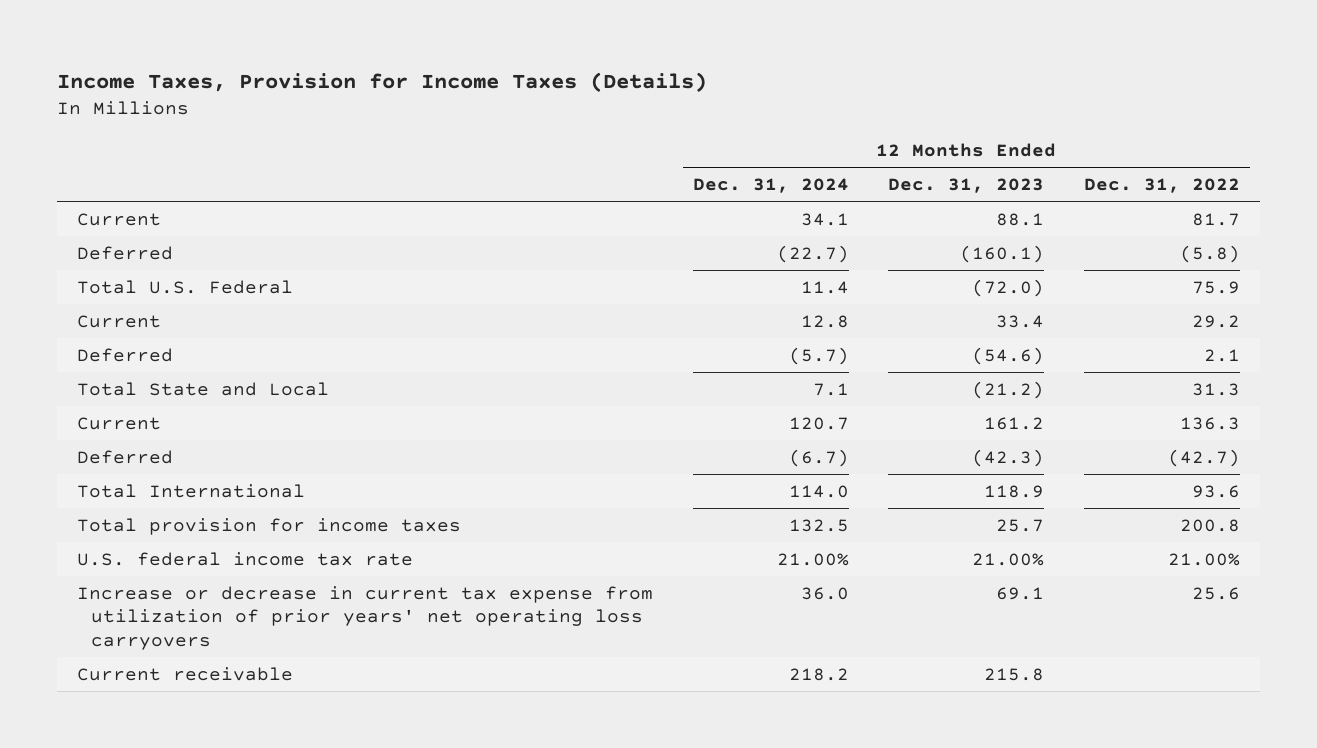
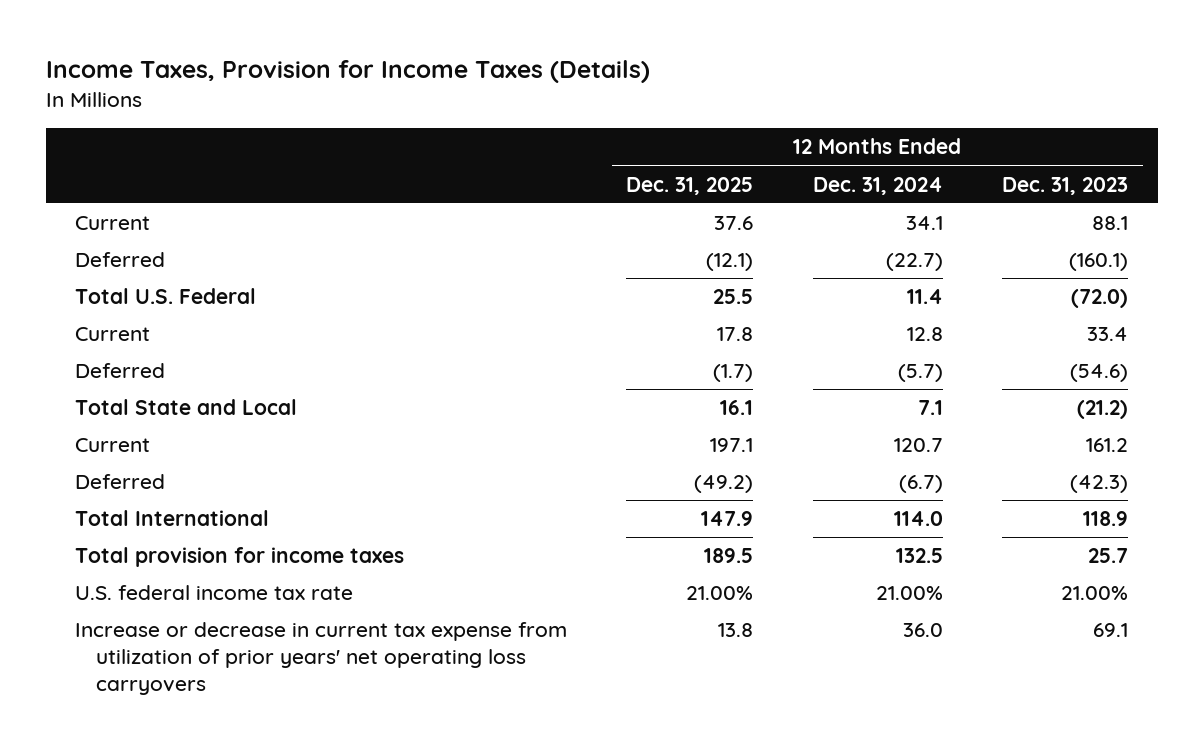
- | 12 Months Ended Dec. 31, 2024 | 12 Months Ended Dec. 31, 2023 | 12 Months Ended Dec. 31, 2022
+ | 12 Months Ended Dec. 31, 2025 | 12 Months Ended Dec. 31, 2024 | 12 Months Ended Dec. 31, 2023
- Current receivable | 218.2 | 215.8 |

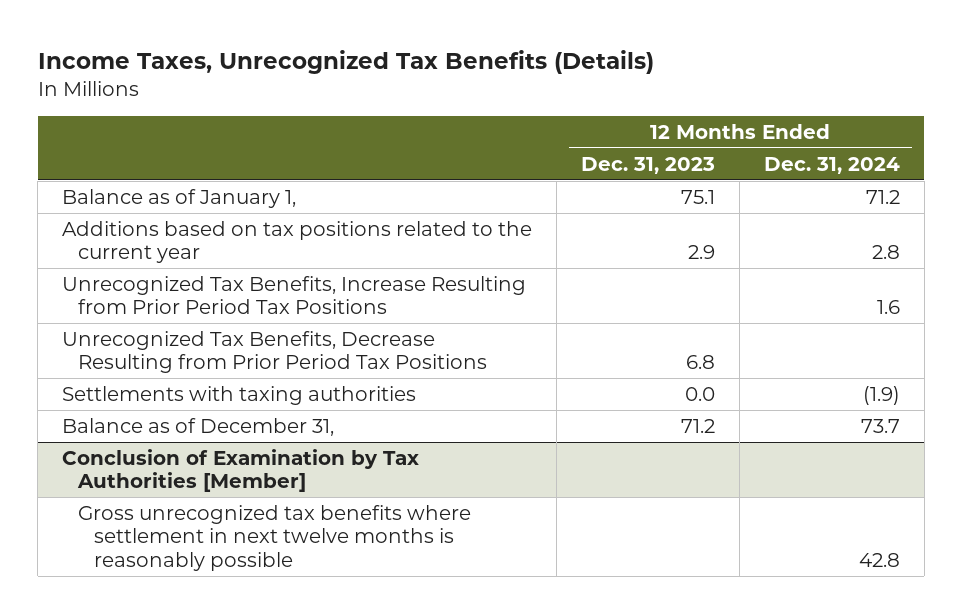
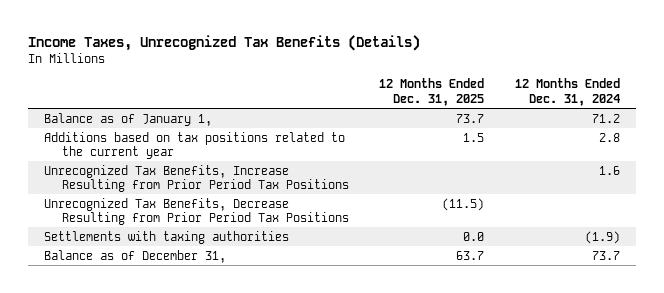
- | 12 Months Ended Dec. 31, 2023 | 12 Months Ended Dec. 31, 2024
+ | 12 Months Ended Dec. 31, 2025 | 12 Months Ended Dec. 31, 2024
- Conclusion of Examination by Tax Authorities [Member]
- Gross unrecognized tax benefits where settlement in next twelve months is reasonably possible | | 42.8

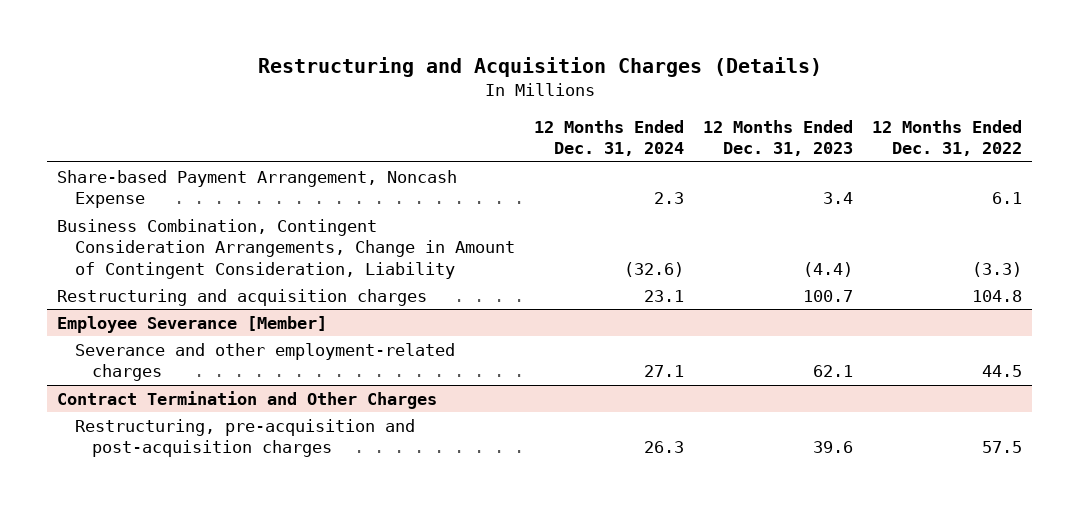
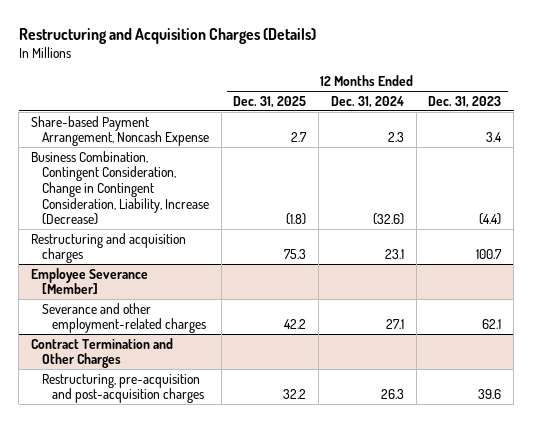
- | 12 Months Ended Dec. 31, 2024 | 12 Months Ended Dec. 31, 2023 | 12 Months Ended Dec. 31, 2022
+ | 12 Months Ended Dec. 31, 2025 | 12 Months Ended Dec. 31, 2024 | 12 Months Ended Dec. 31, 2023
- Business Combination, Contingent Consideration Arrangements, Change in Amount of Contingent Consideration, Liability | (32.6) | (4.4) | (3.3)
+ Business Combination, Contingent Consideration, Change in Contingent Consideration, Liability, Increase (Decrease) | (1.8) | (32.6) | (4.4)

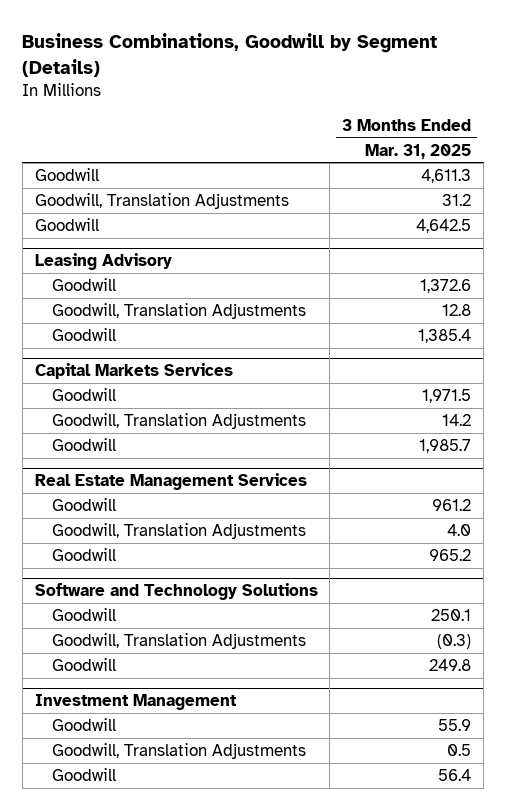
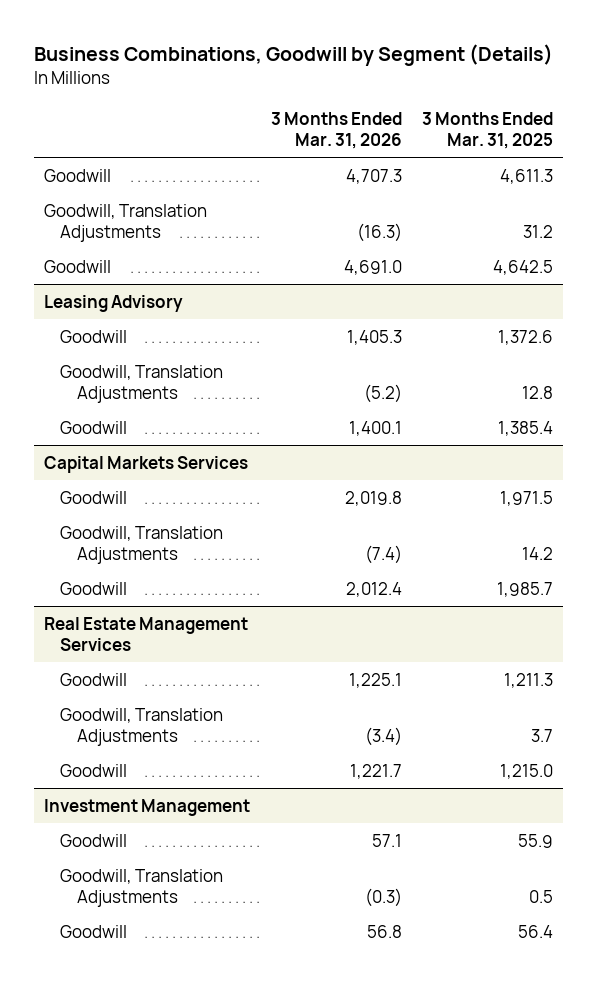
- | 3 Months Ended Mar. 31, 2025
+ | 3 Months Ended Mar. 31, 2026 | 3 Months Ended Mar. 31, 2025
@ Real Estate Management Services
- Goodwill | 961.2
- Goodwill, Translation Adjustments | 4.0
- Goodwill | 965.2
- Software and Technology Solutions
- Goodwill | 250.1
- Goodwill, Translation Adjustments | (0.3)
- Goodwill | 249.8
@ Real Estate Management Services
+ Goodwill | 1,225.1 | 1,211.3
+ Goodwill, Translation Adjustments | (3.4) | 3.7
+ Goodwill | 1,221.7 | 1,215.0

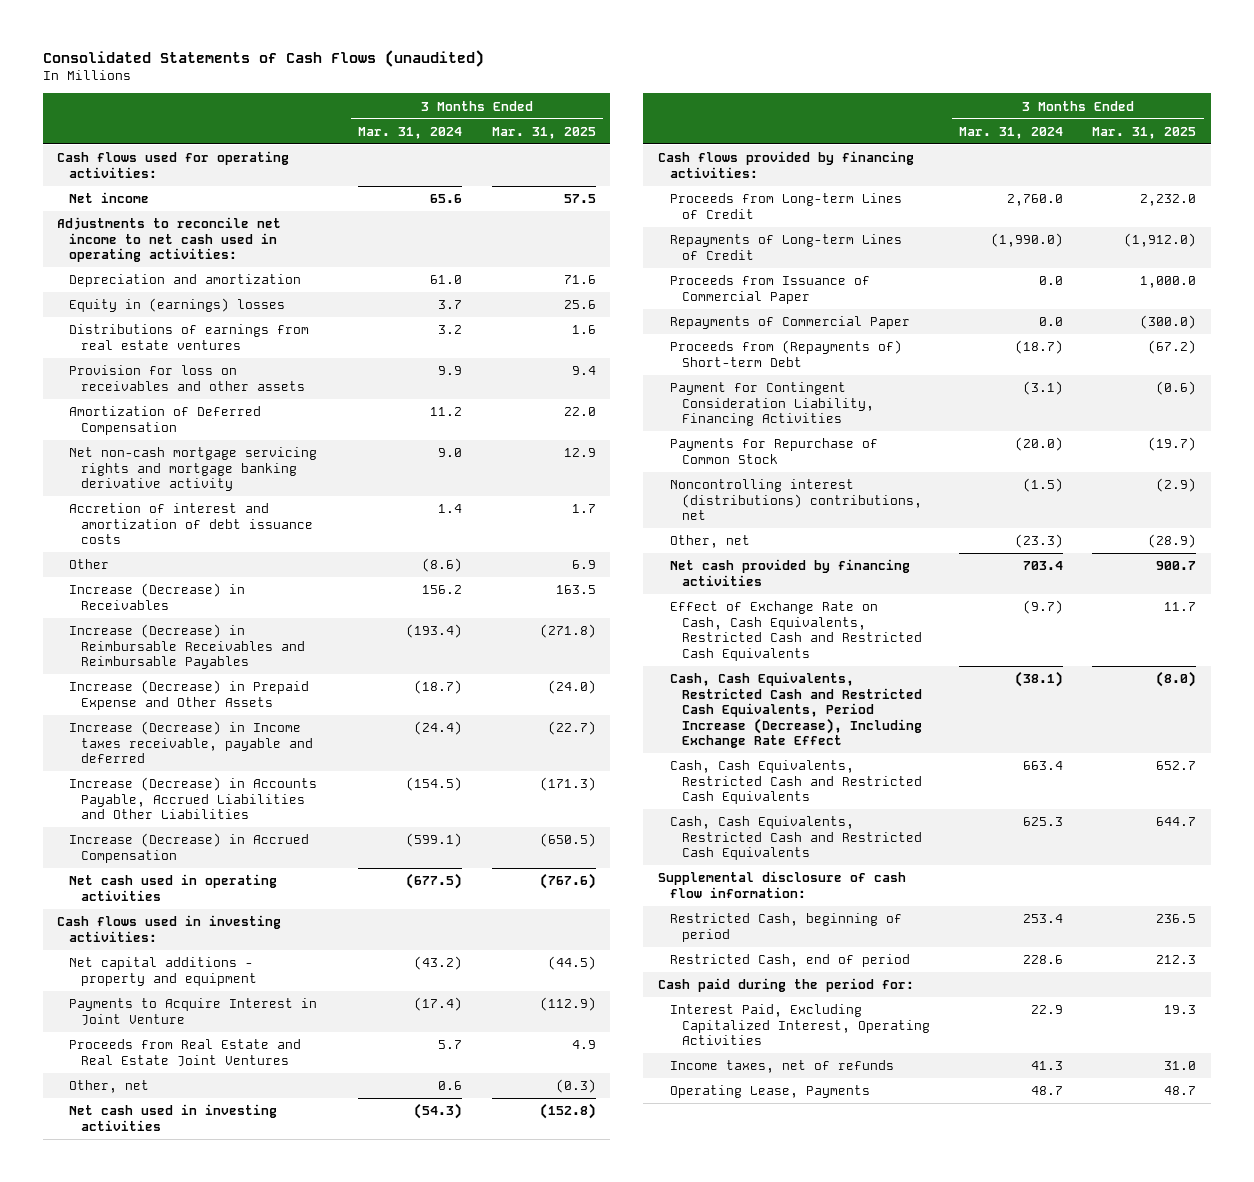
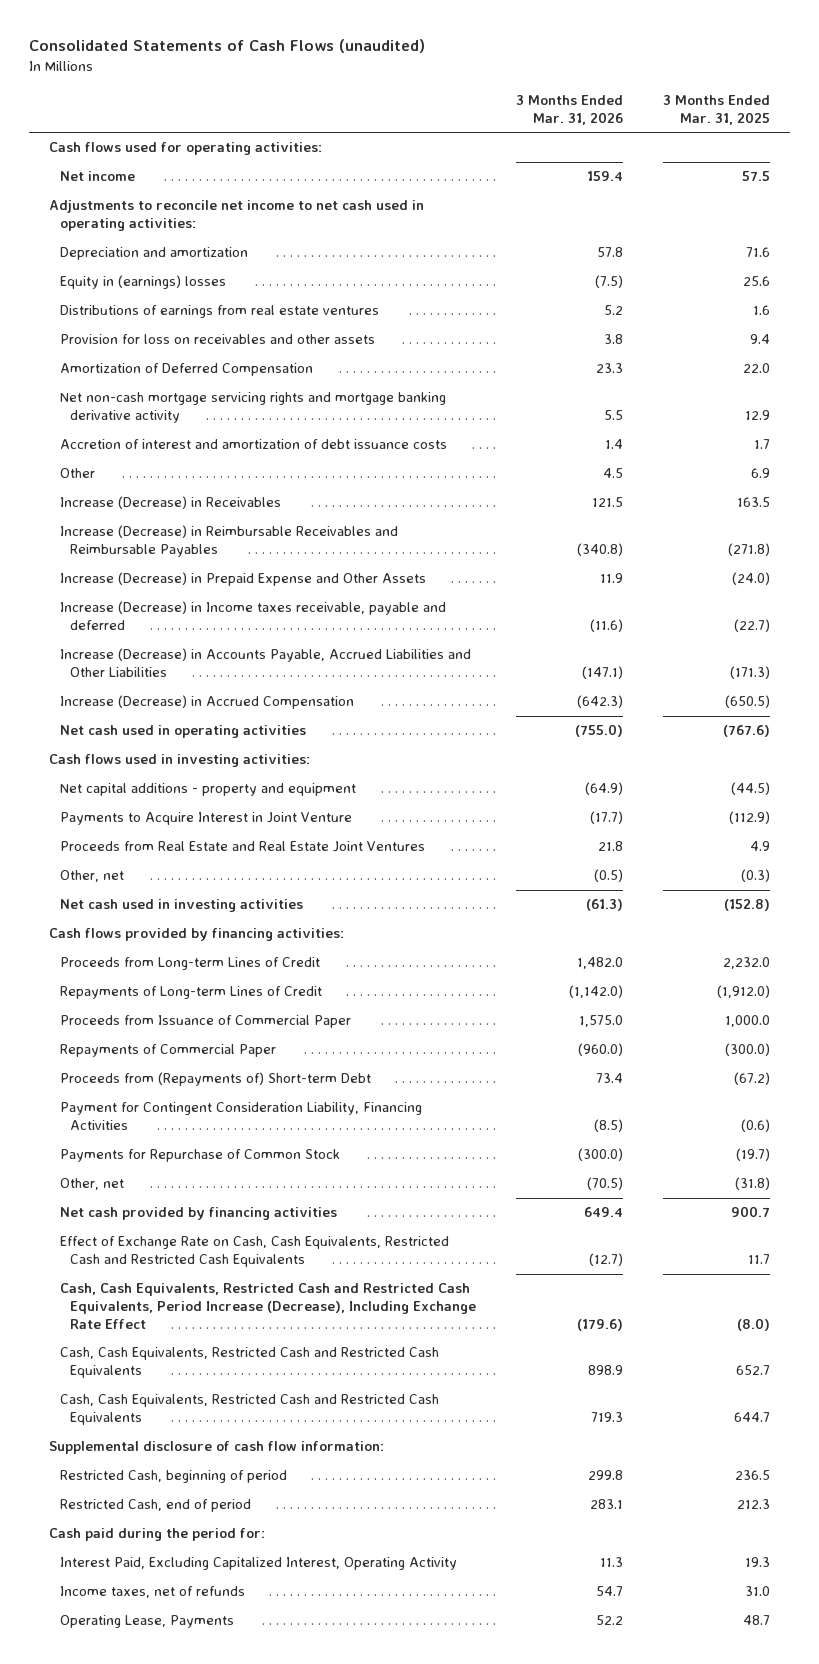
- | 3 Months Ended Mar. 31, 2024 | 3 Months Ended Mar. 31, 2025
+ | 3 Months Ended Mar. 31, 2026 | 3 Months Ended Mar. 31, 2025
- Noncontrolling interest (distributions) contributions, net | (1.5) | (2.9)
- Other, net | (23.3) | (28.9)
+ Other, net | (70.5) | (31.8)
- Interest Paid, Excluding Capitalized Interest, Operating Activities | 22.9 | 19.3
+ Interest Paid, Excluding Capitalized Interest, Operating Activity | 11.3 | 19.3

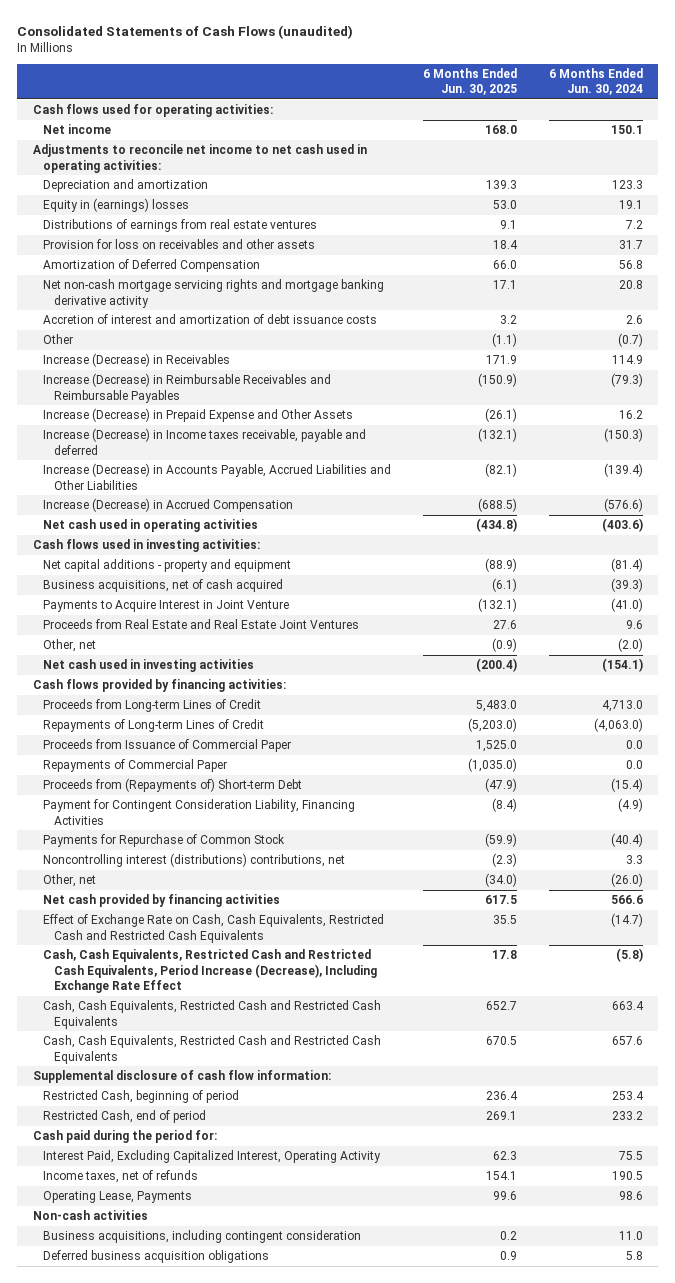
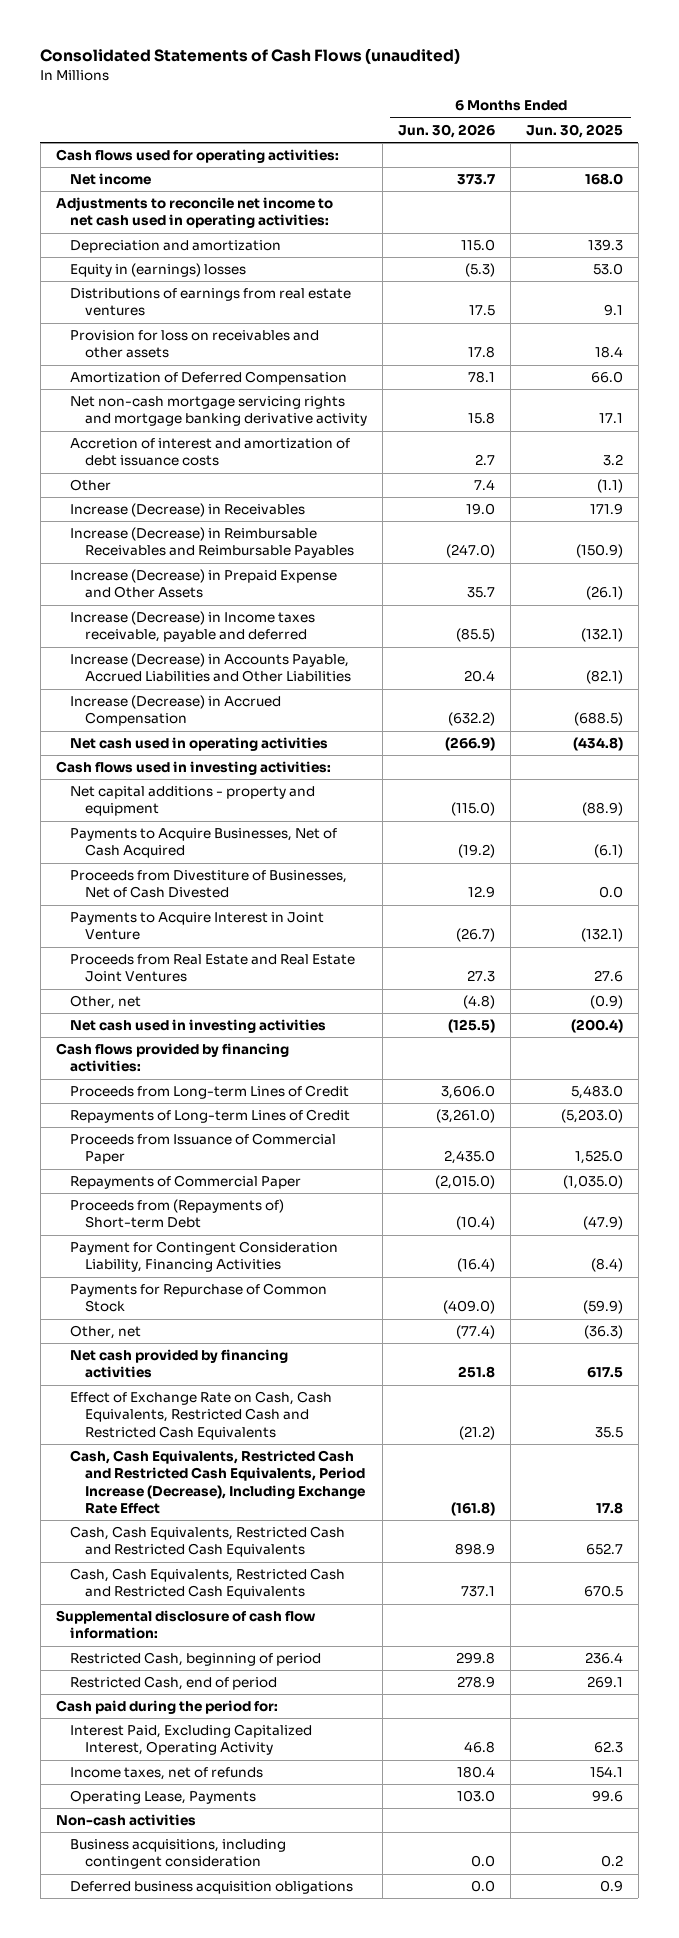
- | 6 Months Ended Jun. 30, 2025 | 6 Months Ended Jun. 30, 2024
+ | 6 Months Ended Jun. 30, 2026 | 6 Months Ended Jun. 30, 2025
- Business acquisitions, net of cash acquired | (6.1) | (39.3)
+ Payments to Acquire Businesses, Net of Cash Acquired | (19.2) | (6.1)
+ Proceeds from Divestiture of Businesses, Net of Cash Divested | 12.9 | 0.0
- Noncontrolling interest (distributions) contributions, net | (2.3) | 3.3
- Other, net | (34.0) | (26.0)
+ Other, net | (77.4) | (36.3)

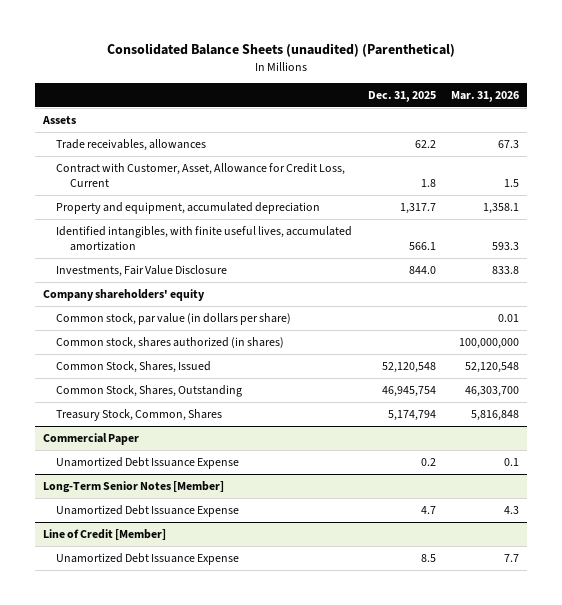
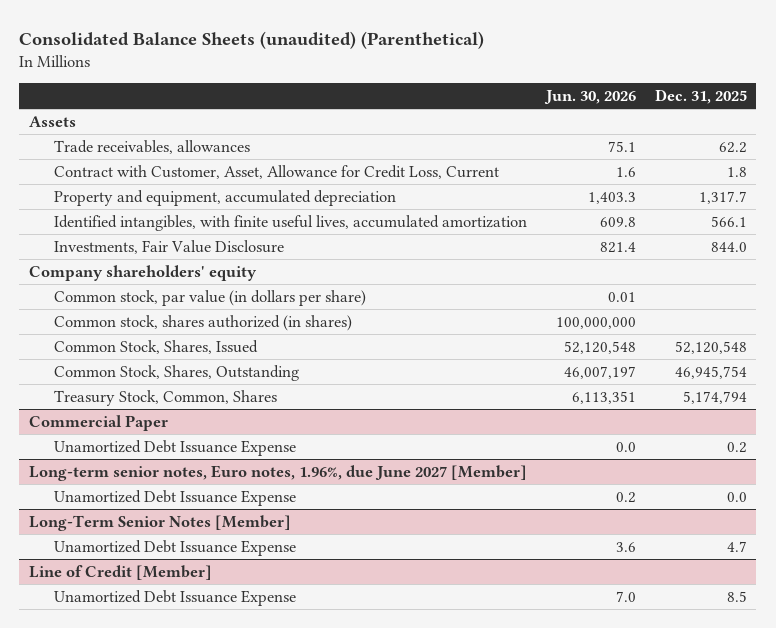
- | Dec. 31, 2025 | Mar. 31, 2026
+ | Jun. 30, 2026 | Dec. 31, 2025
+ Long-term senior notes, Euro notes, 1.96%, due June 2027 [Member]
+ Unamortized Debt Issuance Expense | 0.2 | 0.0

